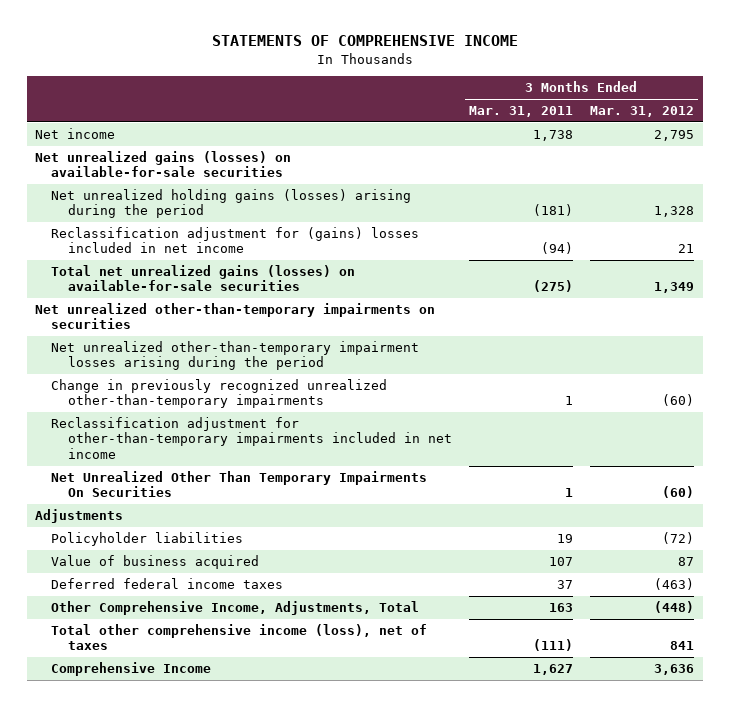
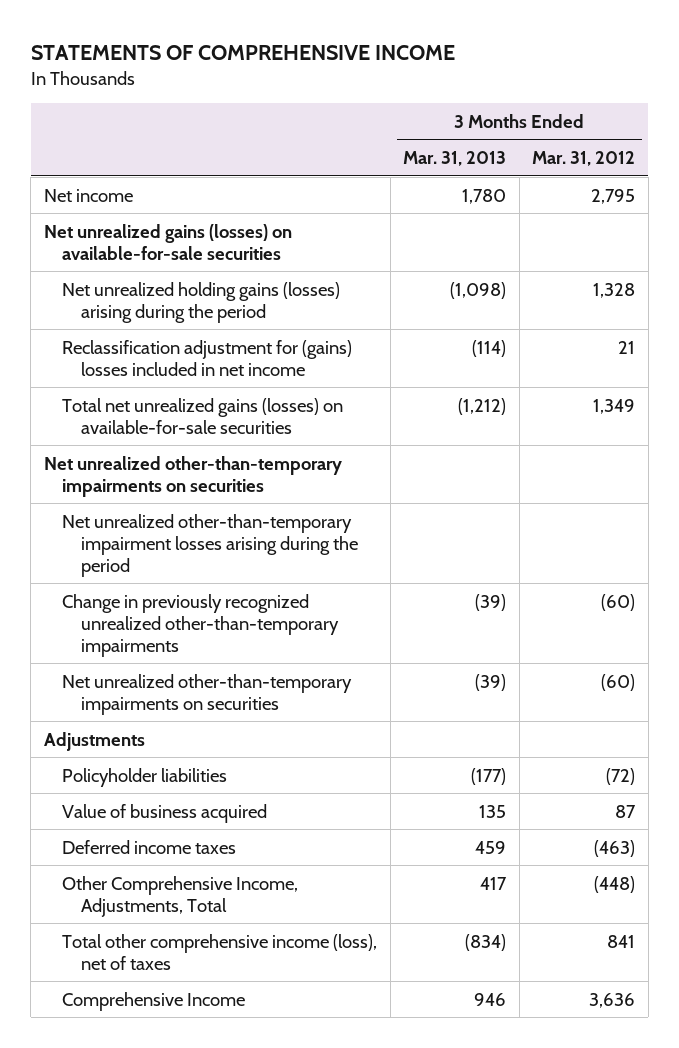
- | 3 Months Ended Mar. 31, 2011 | 3 Months Ended Mar. 31, 2012
+ | 3 Months Ended Mar. 31, 2013 | 3 Months Ended Mar. 31, 2012
- Reclassification adjustment for other-than-temporary impairments included in net income
- Net Unrealized Other Than Temporary Impairments On Securities | 1 | (60)
+ Net unrealized other-than-temporary impairments on securities | (39) | (60)
- Deferred federal income taxes | 37 | (463)
+ Deferred income taxes | 459 | (463)

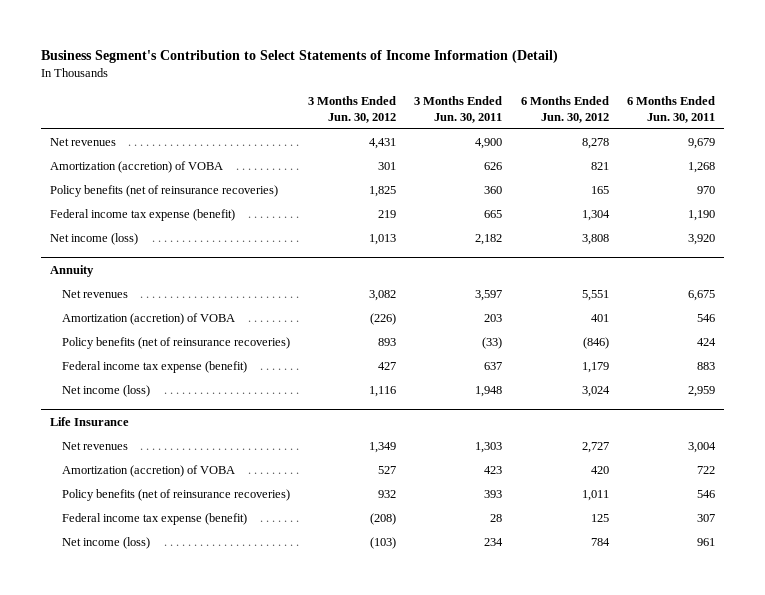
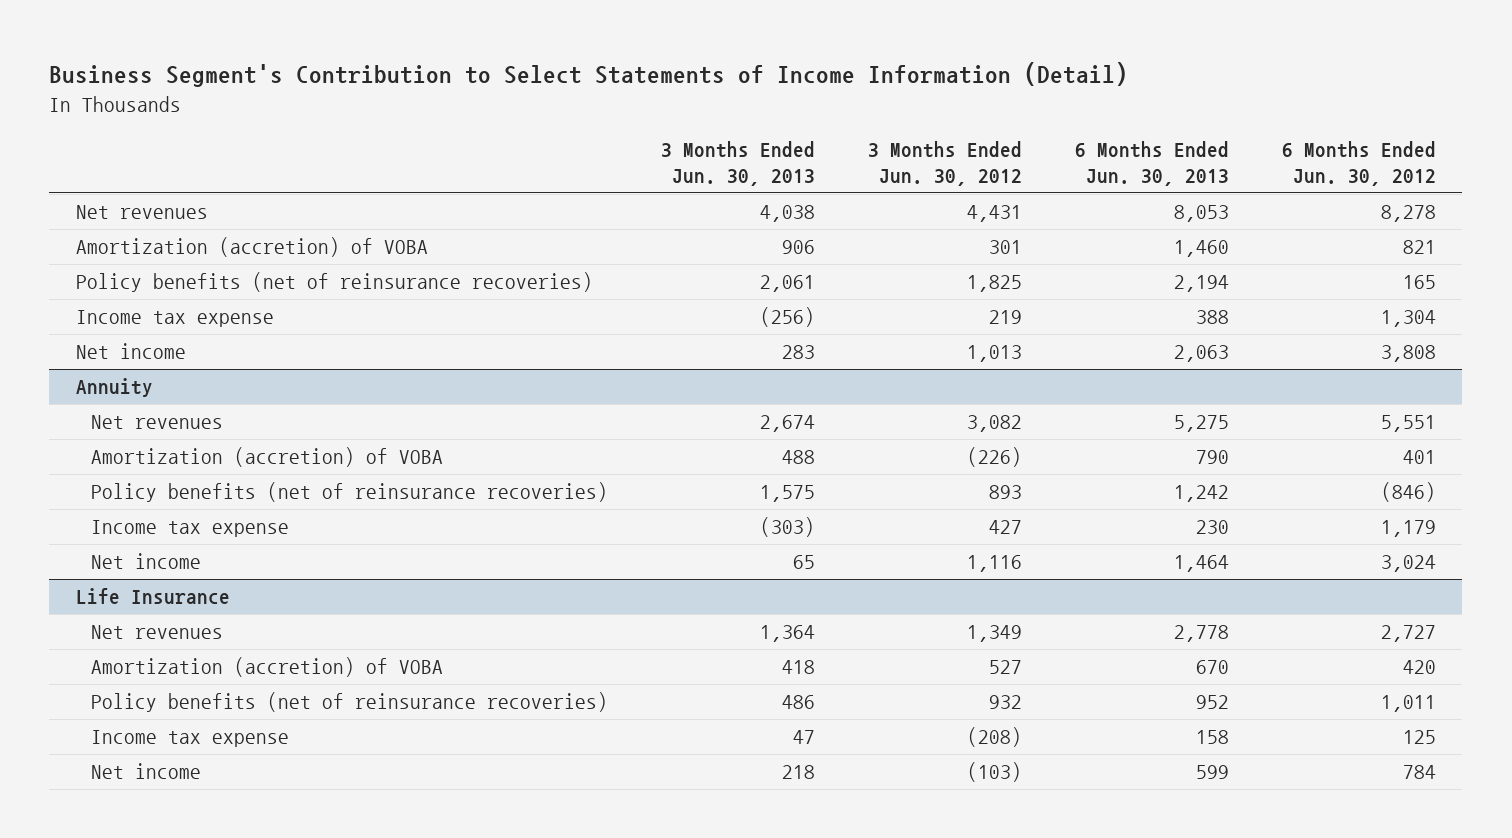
- | 3 Months Ended Jun. 30, 2012 | 3 Months Ended Jun. 30, 2011 | 6 Months Ended Jun. 30, 2012 | 6 Months Ended Jun. 30, 2011
+ | 3 Months Ended Jun. 30, 2013 | 3 Months Ended Jun. 30, 2012 | 6 Months Ended Jun. 30, 2013 | 6 Months Ended Jun. 30, 2012
- Federal income tax expense (benefit) | 219 | 665 | 1,304 | 1,190
- Net income (loss) | 1,013 | 2,182 | 3,808 | 3,920
+ Income tax expense | (256) | 219 | 388 | 1,304
+ Net income | 283 | 1,013 | 2,063 | 3,808
@ Annuity
- Federal income tax expense (benefit) | 427 | 637 | 1,179 | 883
- Net income (loss) | 1,116 | 1,948 | 3,024 | 2,959
+ Income tax expense | (303) | 427 | 230 | 1,179
+ Net income | 65 | 1,116 | 1,464 | 3,024
@ Life Insurance
- Federal income tax expense (benefit) | (208) | 28 | 125 | 307
- Net income (loss) | (103) | 234 | 784 | 961
+ Income tax expense | 47 | (208) | 158 | 125
+ Net income | 218 | (103) | 599 | 784

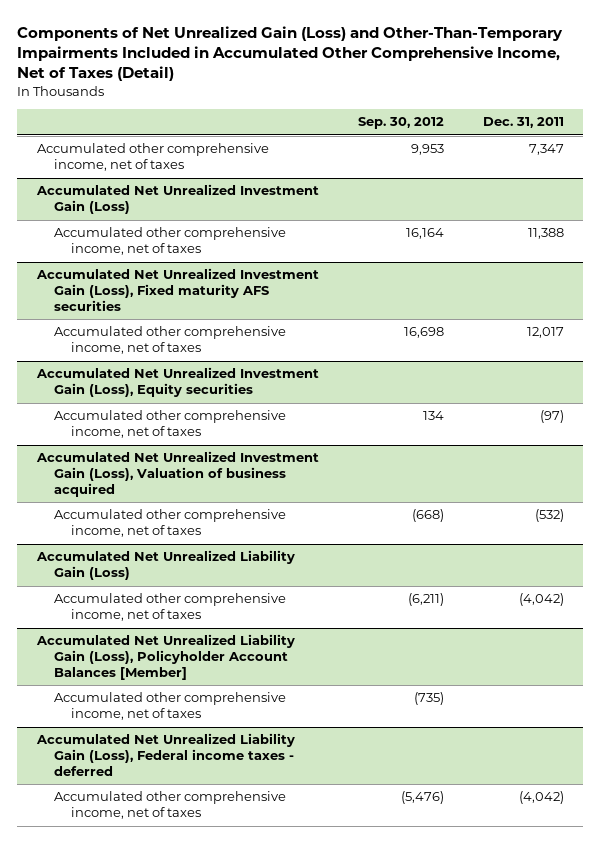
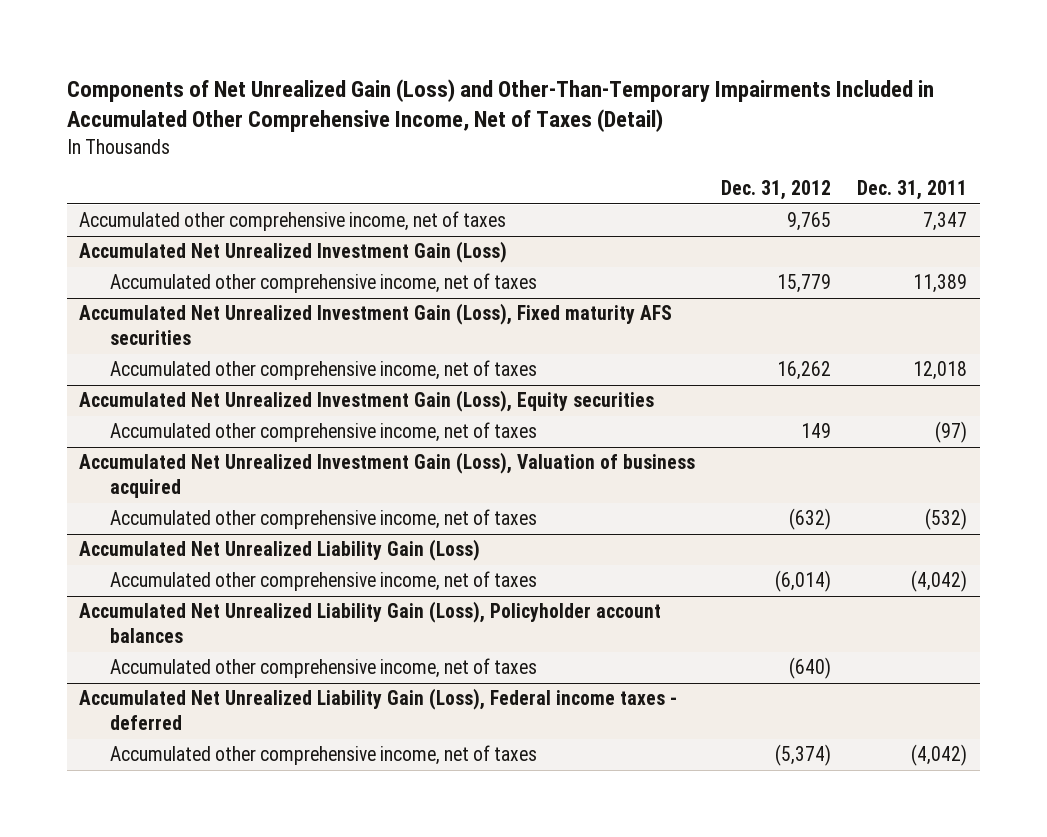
- | Sep. 30, 2012 | Dec. 31, 2011
+ | Dec. 31, 2012 | Dec. 31, 2011
@ Accumulated Net Unrealized Investment Gain (Loss)
- Accumulated other comprehensive income, net of taxes | 16,164 | 11,388
+ Accumulated other comprehensive income, net of taxes | 15,779 | 11,389
@ Accumulated Net Unrealized Investment Gain (Loss), Fixed maturity AFS securities
- Accumulated other comprehensive income, net of taxes | 16,698 | 12,017
+ Accumulated other comprehensive income, net of taxes | 16,262 | 12,018
- Accumulated Net Unrealized Liability Gain (Loss), Policyholder Account Balances [Member]
+ Accumulated Net Unrealized Liability Gain (Loss), Policyholder account balances

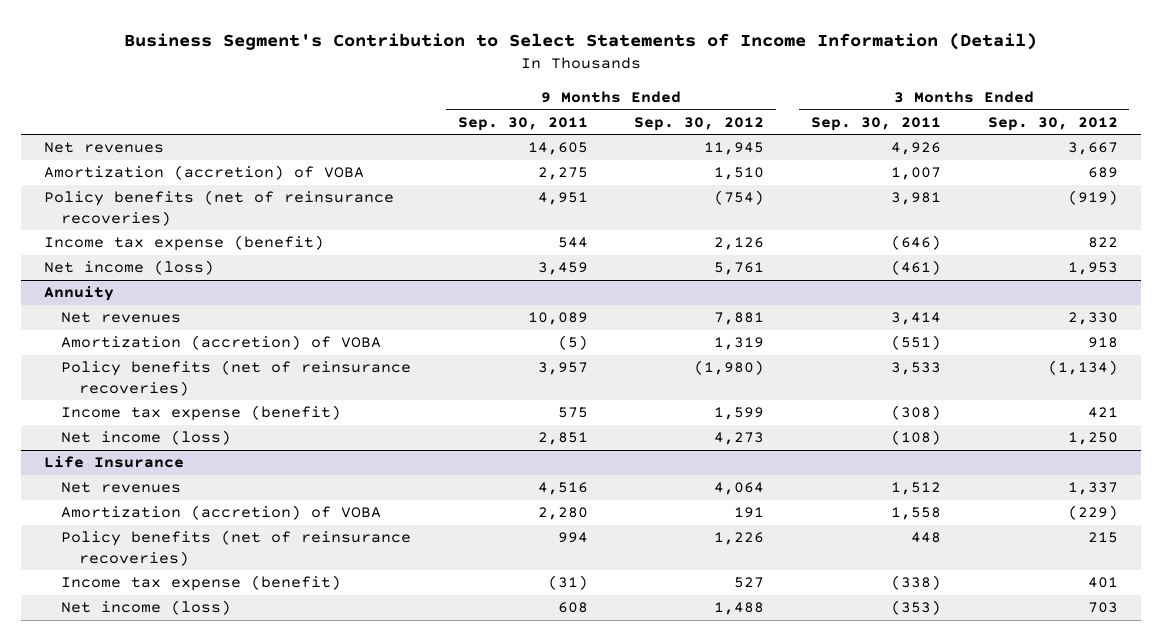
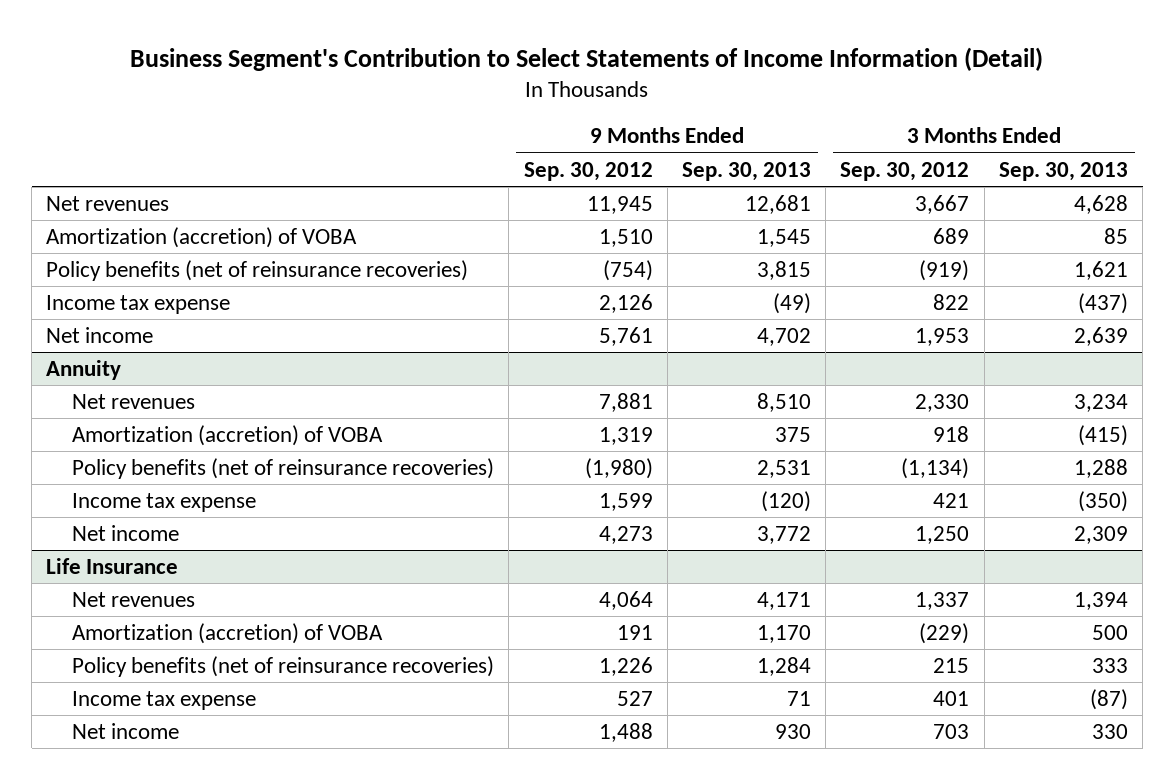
- | 9 Months Ended Sep. 30, 2011 | 9 Months Ended Sep. 30, 2012 | 3 Months Ended Sep. 30, 2011 | 3 Months Ended Sep. 30, 2012
+ | 9 Months Ended Sep. 30, 2012 | 9 Months Ended Sep. 30, 2013 | 3 Months Ended Sep. 30, 2012 | 3 Months Ended Sep. 30, 2013
- Income tax expense (benefit) | 544 | 2,126 | (646) | 822
- Net income (loss) | 3,459 | 5,761 | (461) | 1,953
+ Income tax expense | 2,126 | (49) | 822 | (437)
+ Net income | 5,761 | 4,702 | 1,953 | 2,639
@ Annuity
- Income tax expense (benefit) | 575 | 1,599 | (308) | 421
- Net income (loss) | 2,851 | 4,273 | (108) | 1,250
+ Income tax expense | 1,599 | (120) | 421 | (350)
+ Net income | 4,273 | 3,772 | 1,250 | 2,309
@ Life Insurance
- Income tax expense (benefit) | (31) | 527 | (338) | 401
- Net income (loss) | 608 | 1,488 | (353) | 703
+ Income tax expense | 527 | 71 | 401 | (87)
+ Net income | 1,488 | 930 | 703 | 330

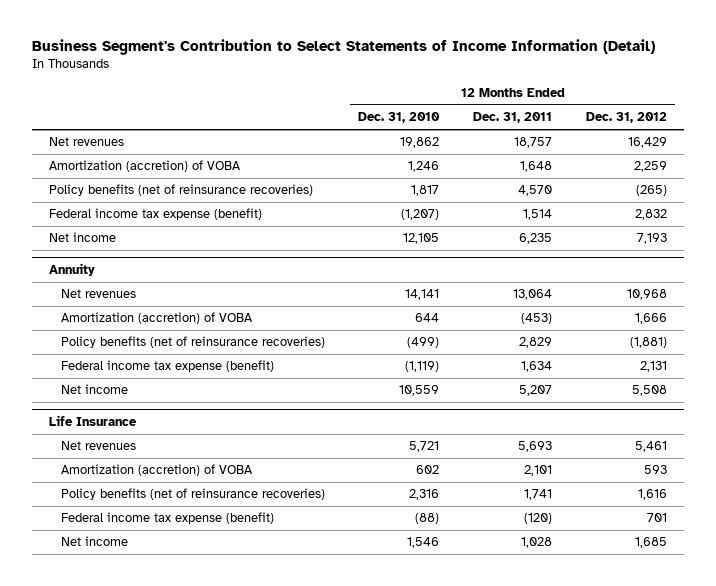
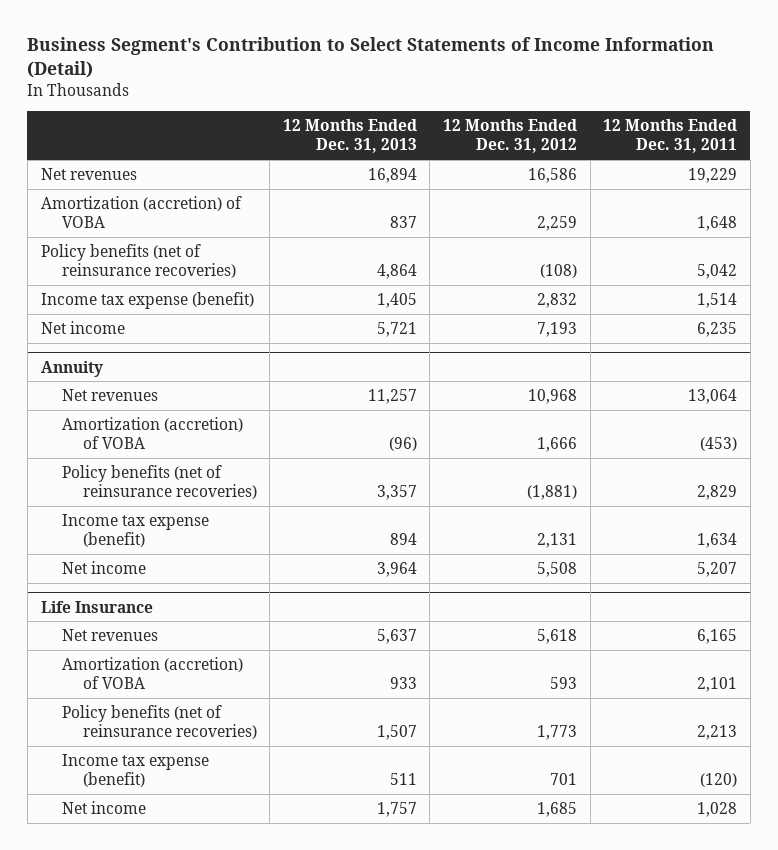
- | 12 Months Ended Dec. 31, 2010 | 12 Months Ended Dec. 31, 2011 | 12 Months Ended Dec. 31, 2012
+ | 12 Months Ended Dec. 31, 2013 | 12 Months Ended Dec. 31, 2012 | 12 Months Ended Dec. 31, 2011
- Net revenues | 19,862 | 18,757 | 16,429
+ Net revenues | 16,894 | 16,586 | 19,229
- Policy benefits (net of reinsurance recoveries) | 1,817 | 4,570 | (265)
- Federal income tax expense (benefit) | (1,207) | 1,514 | 2,832
+ Policy benefits (net of reinsurance recoveries) | 4,864 | (108) | 5,042
+ Income tax expense (benefit) | 1,405 | 2,832 | 1,514
@ Annuity
- Federal income tax expense (benefit) | (1,119) | 1,634 | 2,131
+ Income tax expense (benefit) | 894 | 2,131 | 1,634
@ Life Insurance
- Net revenues | 5,721 | 5,693 | 5,461
+ Net revenues | 5,637 | 5,618 | 6,165
- Policy benefits (net of reinsurance recoveries) | 2,316 | 1,741 | 1,616
- Federal income tax expense (benefit) | (88) | (120) | 701
+ Policy benefits (net of reinsurance recoveries) | 1,507 | 1,773 | 2,213
+ Income tax expense (benefit) | 511 | 701 | (120)

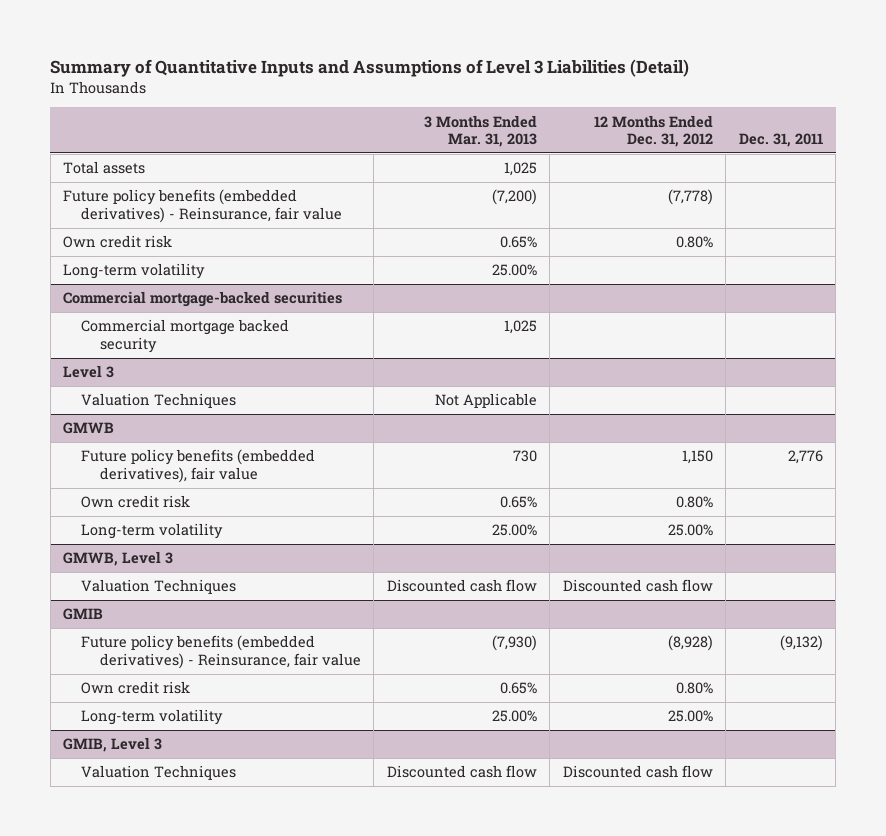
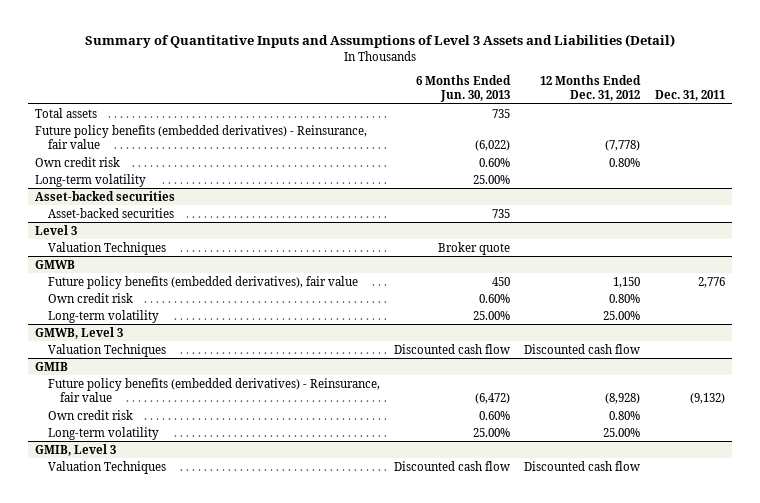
- Summary of Quantitative Inputs and Assumptions of Level 3 Liabilities (Detail)
+ Summary of Quantitative Inputs and Assumptions of Level 3 Assets and Liabilities (Detail)
- | 3 Months Ended Mar. 31, 2013 | 12 Months Ended Dec. 31, 2012 | Dec. 31, 2011
+ | 6 Months Ended Jun. 30, 2013 | 12 Months Ended Dec. 31, 2012 | Dec. 31, 2011
- Commercial mortgage-backed securities
- Commercial mortgage backed security | 1,025 | |
+ Asset-backed securities
+ Asset-backed securities | 735 | |

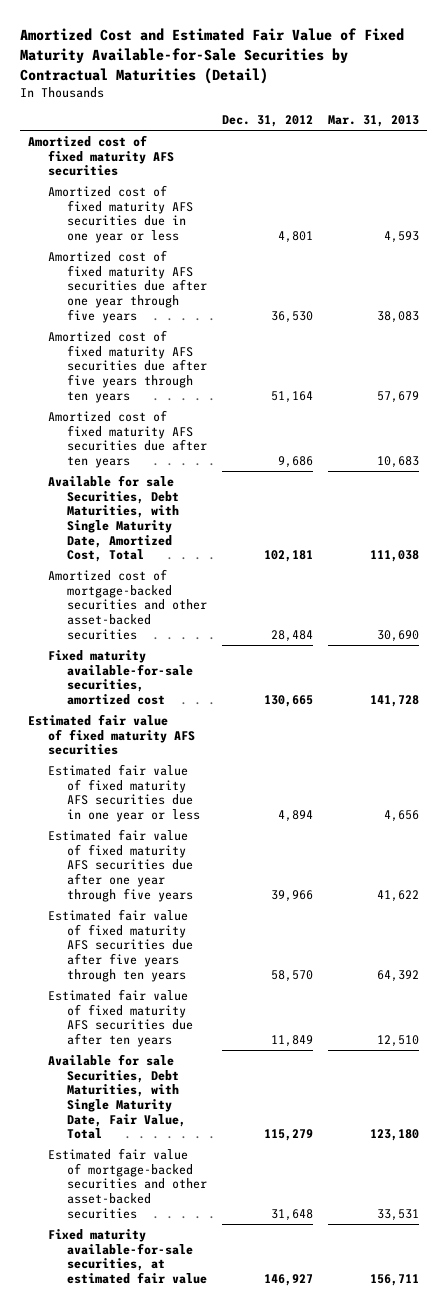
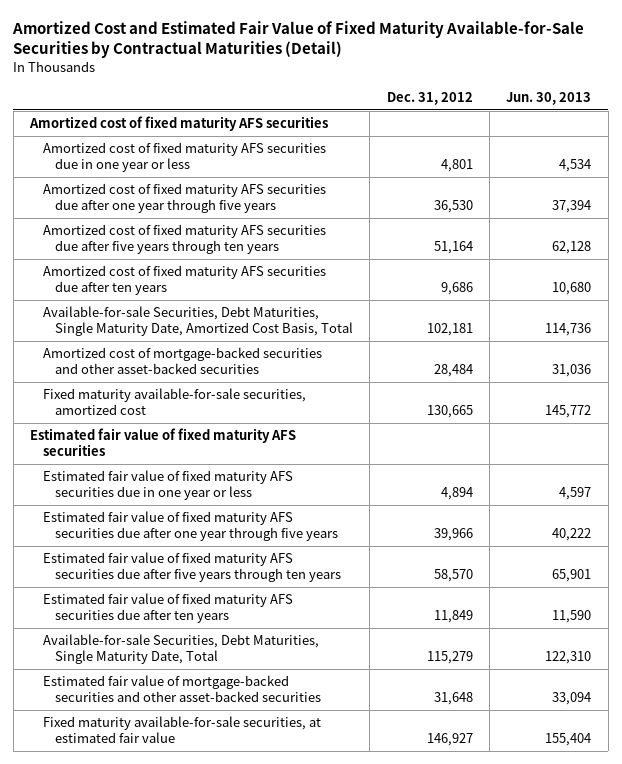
- | Dec. 31, 2012 | Mar. 31, 2013
+ | Dec. 31, 2012 | Jun. 30, 2013
- Available for sale Securities, Debt Maturities, with Single Maturity Date, Amortized Cost, Total | 102,181 | 111,038
+ Available-for-sale Securities, Debt Maturities, Single Maturity Date, Amortized Cost Basis, Total | 102,181 | 114,736
- Available for sale Securities, Debt Maturities, with Single Maturity Date, Fair Value, Total | 115,279 | 123,180
+ Available-for-sale Securities, Debt Maturities, Single Maturity Date, Total | 115,279 | 122,310

